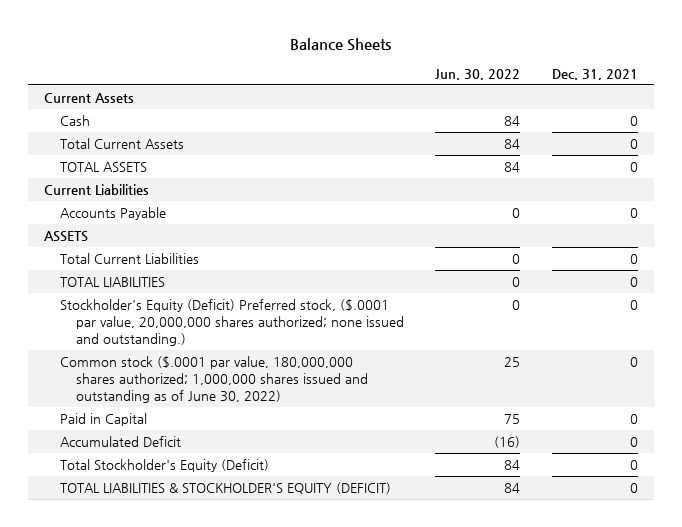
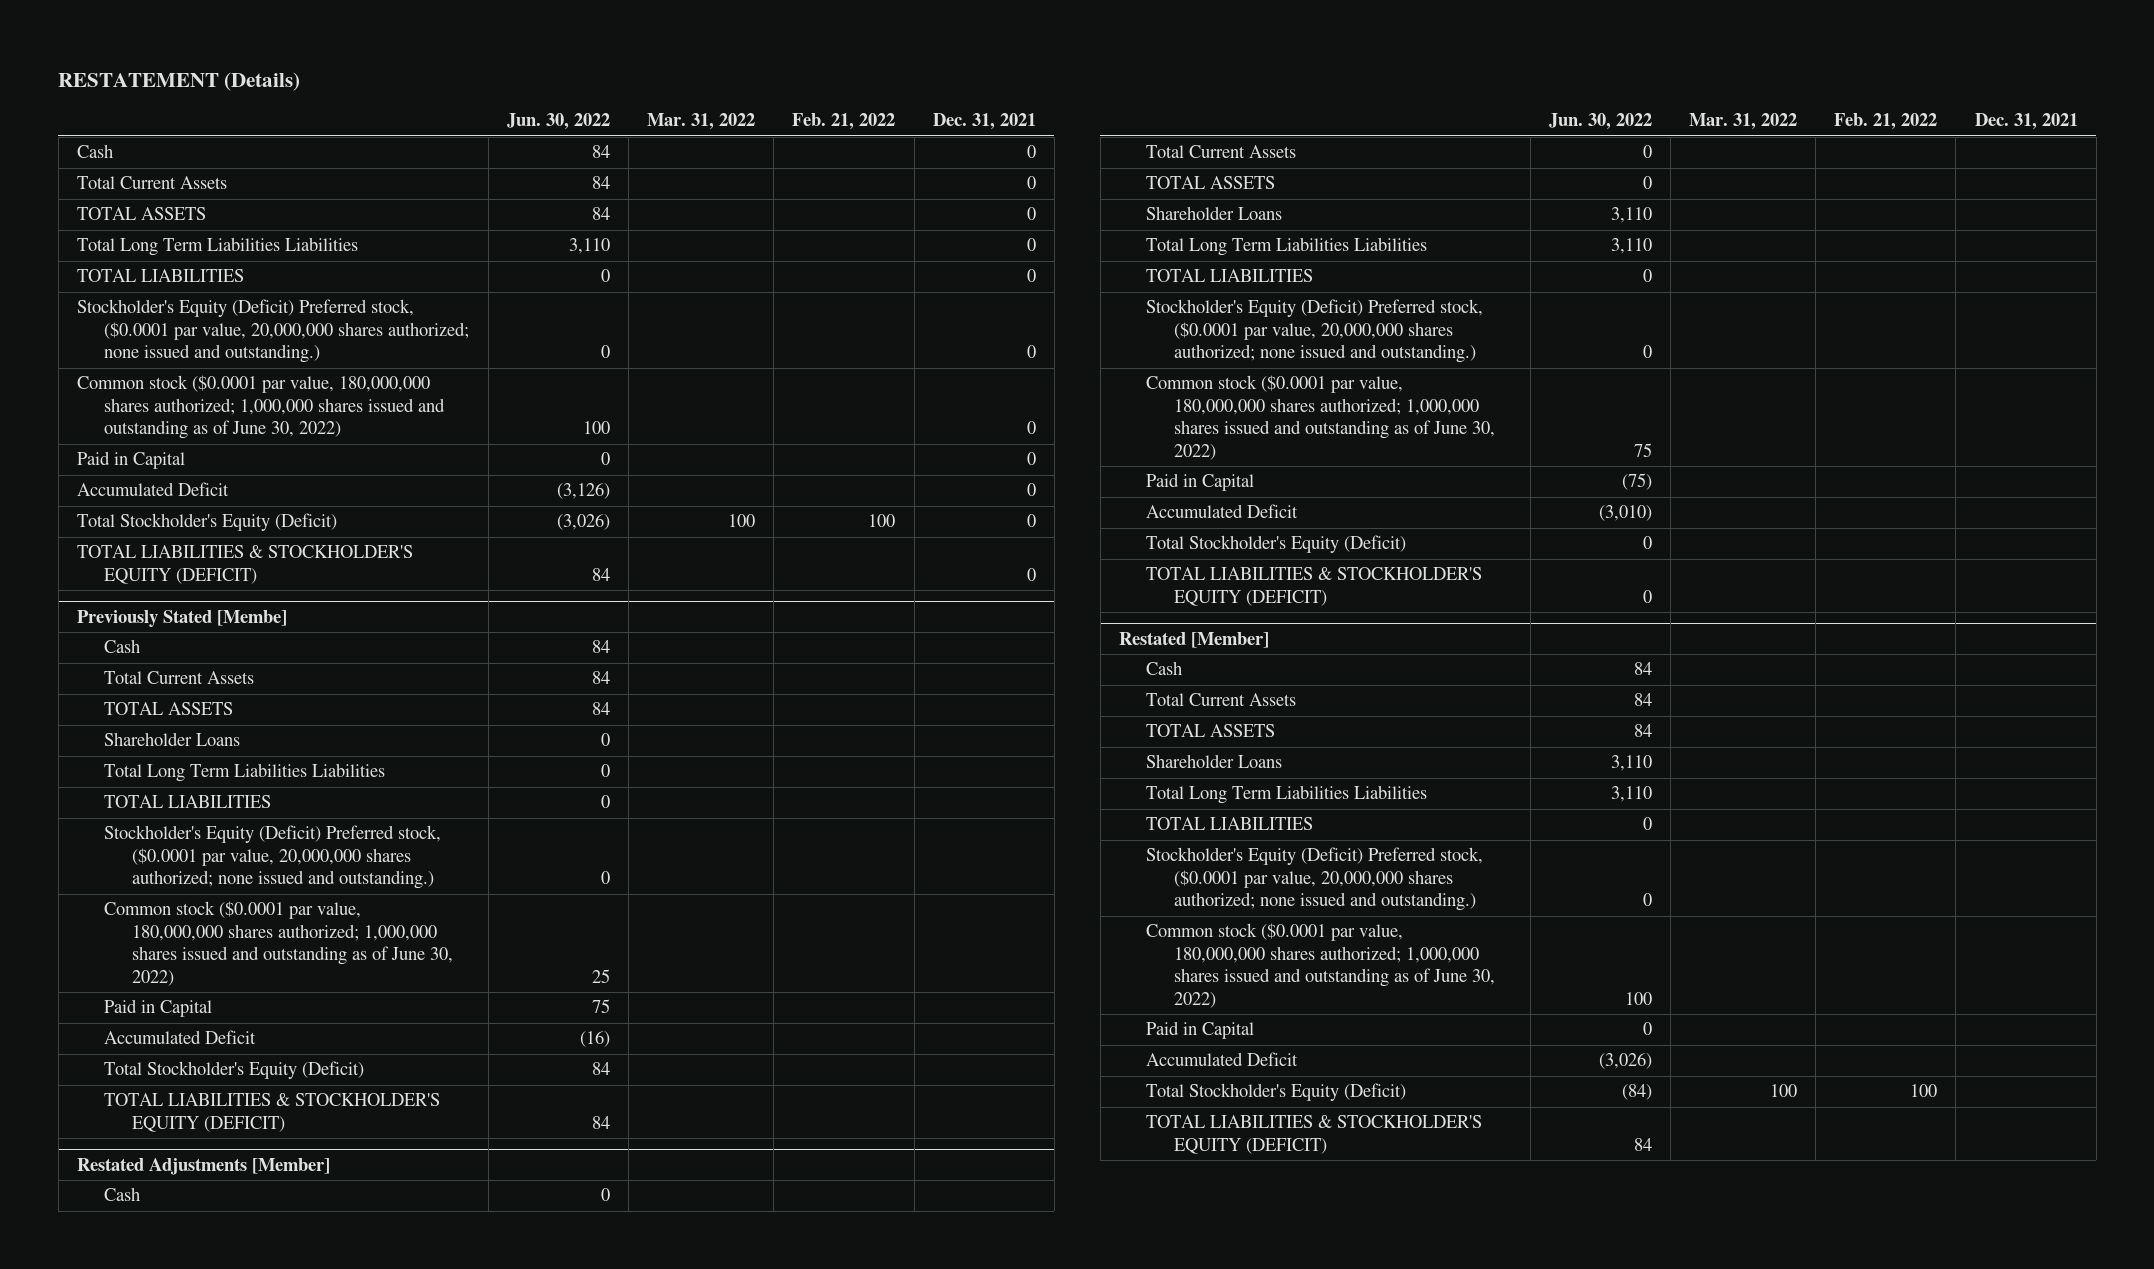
- Balance Sheets
+ RESTATEMENT (Details)
- | Jun. 30, 2022 | Dec. 31, 2021
+ | Jun. 30, 2022 | Mar. 31, 2022 | Feb. 21, 2022 | Dec. 31, 2021
- Current Assets
- Current Liabilities
- Accounts Payable | 0 | 0
- ASSETS
- Total Current Liabilities | 0 | 0
+ Total Long Term Liabilities Liabilities | 3,110 | | | 0
- Stockholder's Equity (Deficit) Preferred stock, ($.0001 par value, 20,000,000 shares authorized; none issued and outstanding.) | 0 | 0
- Common stock ($.0001 par value, 180,000,000 shares authorized; 1,000,000 shares issued and outstanding as of June 30, 2022) | 25 | 0
- Paid in Capital | 75 | 0
- Accumulated Deficit | (16) | 0
- Total Stockholder's Equity (Deficit) | 84 | 0
+ Stockholder's Equity (Deficit) Preferred stock, ($0.0001 par value, 20,000,000 shares authorized; none issued and outstanding.) | 0 | | | 0
+ Common stock ($0.0001 par value, 180,000,000 shares authorized; 1,000,000 shares issued and outstanding as of June 30, 2022) | 100 | | | 0
+ Paid in Capital | 0 | | | 0
+ Accumulated Deficit | (3,126) | | | 0
+ Total Stockholder's Equity (Deficit) | (3,026) | 100 | 100 | 0
+ Previously Stated [Membe]
+ Cash | 84 | | |
+ Total Current Assets | 84 | | |
+ TOTAL ASSETS | 84 | | |
+ Shareholder Loans | 0 | | |
+ Total Long Term Liabilities Liabilities | 0 | | |
+ TOTAL LIABILITIES | 0 | | |
+ Stockholder's Equity (Deficit) Preferred stock, ($0.0001 par value, 20,000,000 shares authorized; none issued and outstanding.) | 0 | | |
+ Common stock ($0.0001 par value, 180,000,000 shares authorized; 1,000,000 shares issued and outstanding as of June 30, 2022) | 25 | | |
+ Paid in Capital | 75 | | |
+ Accumulated Deficit | (16) | | |
+ Total Stockholder's Equity (Deficit) | 84 | | |
+ TOTAL LIABILITIES & STOCKHOLDER'S EQUITY (DEFICIT) | 84 | | |
+ Restated Adjustments [Member]
+ Cash | 0 | | |
+ Total Current Assets | 0 | | |
+ TOTAL ASSETS | 0 | | |
+ Shareholder Loans | 3,110 | | |
+ Total Long Term Liabilities Liabilities | 3,110 | | |
+ TOTAL LIABILITIES | 0 | | |
+ Stockholder's Equity (Deficit) Preferred stock, ($0.0001 par value, 20,000,000 shares authorized; none issued and outstanding.) | 0 | | |
+ Common stock ($0.0001 par value, 180,000,000 shares authorized; 1,000,000 shares issued and outstanding as of June 30, 2022) | 75 | | |
+ Paid in Capital | (75) | | |
+ Accumulated Deficit | (3,010) | | |
+ Total Stockholder's Equity (Deficit) | 0 | | |
+ TOTAL LIABILITIES & STOCKHOLDER'S EQUITY (DEFICIT) | 0 | | |
+ Restated [Member]
+ Cash | 84 | | |
+ Total Current Assets | 84 | | |
+ TOTAL ASSETS | 84 | | |
+ Shareholder Loans | 3,110 | | |
+ Total Long Term Liabilities Liabilities | 3,110 | | |
+ TOTAL LIABILITIES | 0 | | |
+ Stockholder's Equity (Deficit) Preferred stock, ($0.0001 par value, 20,000,000 shares authorized; none issued and outstanding.) | 0 | | |
+ Common stock ($0.0001 par value, 180,000,000 shares authorized; 1,000,000 shares issued and outstanding as of June 30, 2022) | 100 | | |
+ Paid in Capital | 0 | | |
+ Accumulated Deficit | (3,026) | | |
+ Total Stockholder's Equity (Deficit) | (84) | 100 | 100 |
+ TOTAL LIABILITIES & STOCKHOLDER'S EQUITY (DEFICIT) | 84 | | |

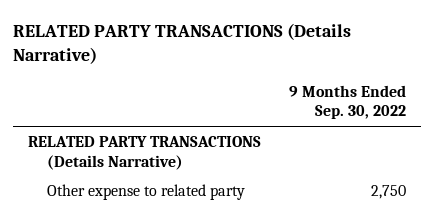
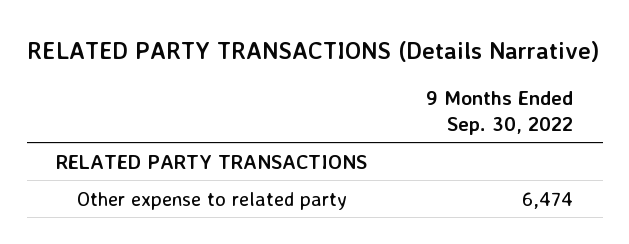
- RELATED PARTY TRANSACTIONS (Details Narrative)
- Other expense to related party | 2,750
+ RELATED PARTY TRANSACTIONS
+ Other expense to related party | 6,474

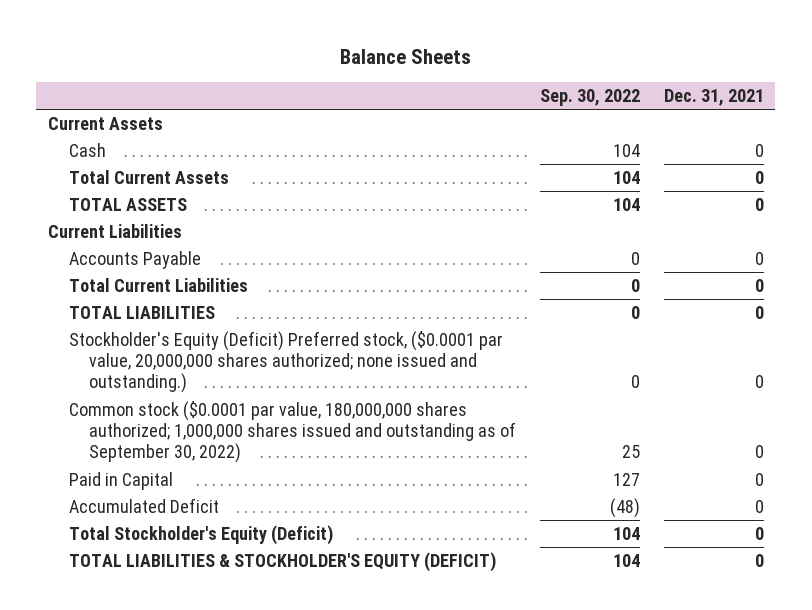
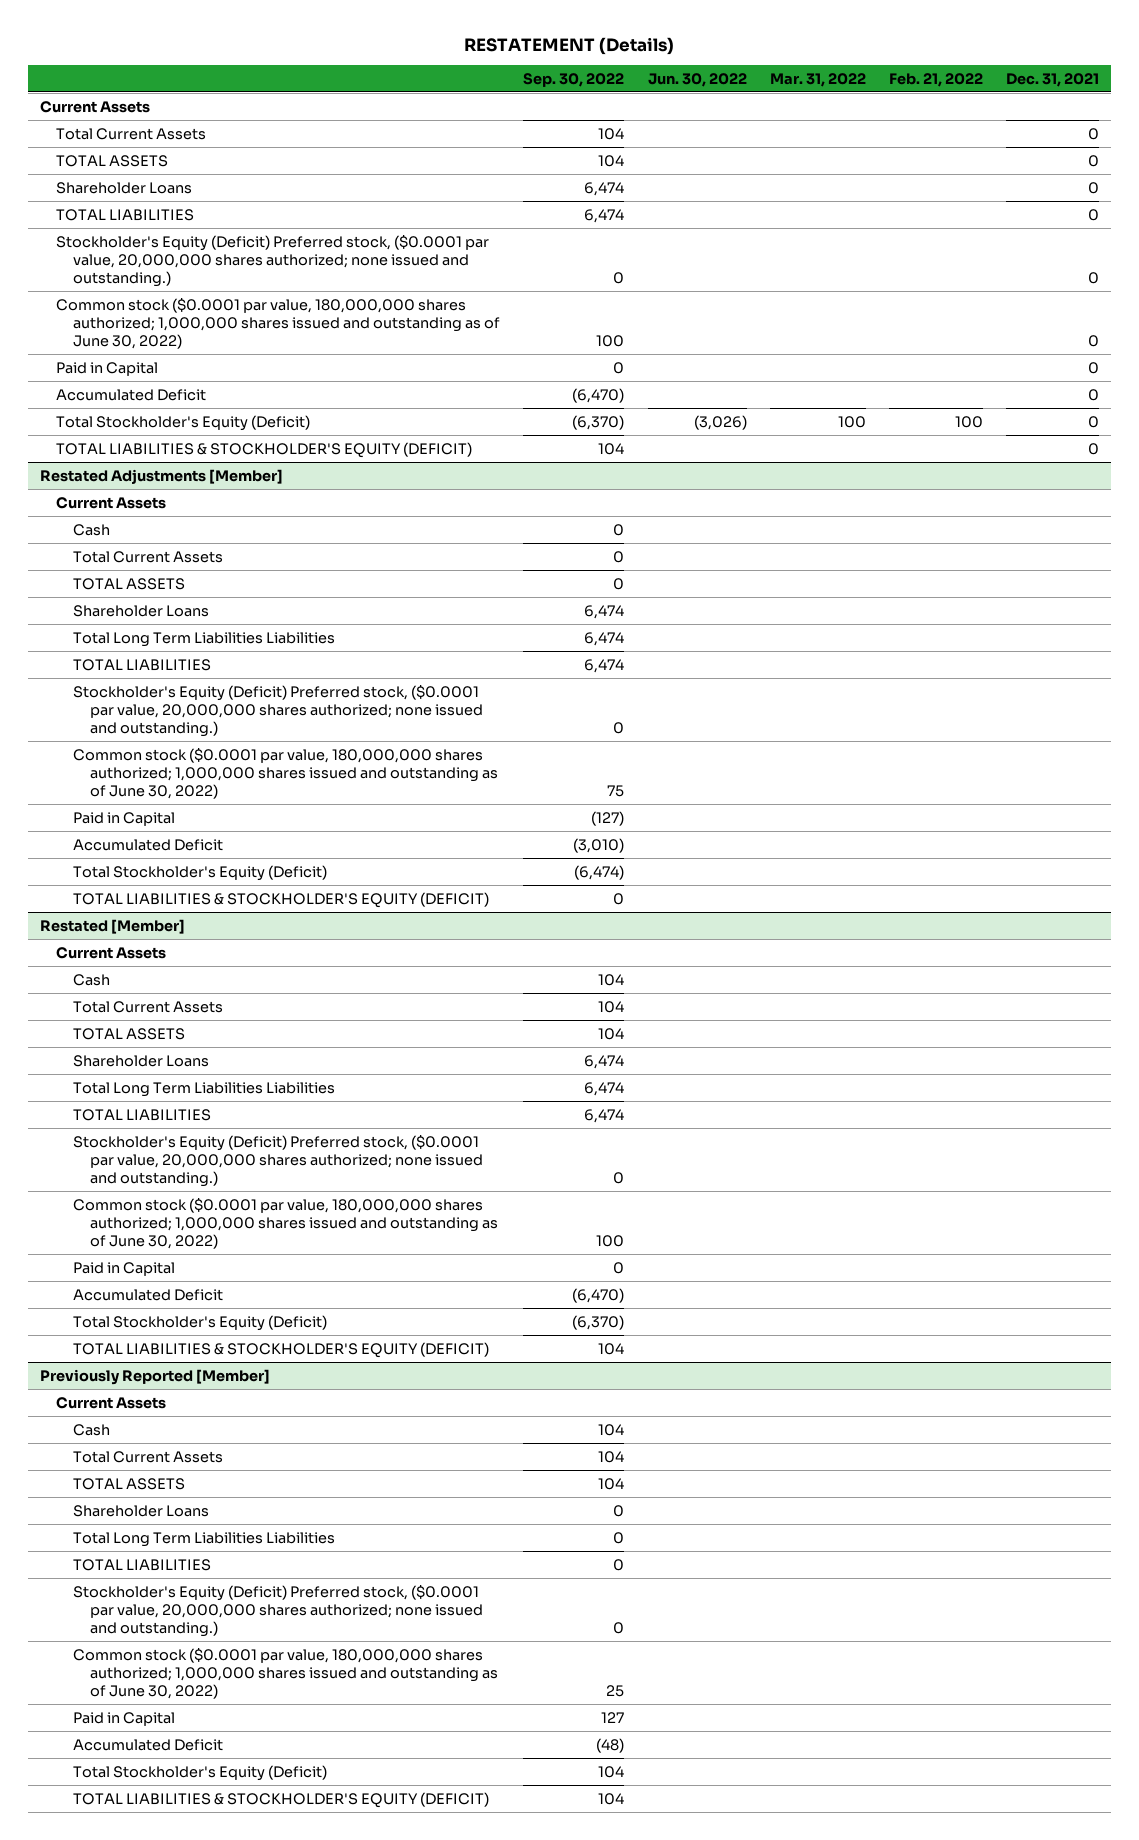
- Balance Sheets
+ RESTATEMENT (Details)
- | Sep. 30, 2022 | Dec. 31, 2021
+ | Sep. 30, 2022 | Jun. 30, 2022 | Mar. 31, 2022 | Feb. 21, 2022 | Dec. 31, 2021
- Cash | 104 | 0
- Current Liabilities
- Accounts Payable | 0 | 0
- Total Current Liabilities | 0 | 0
- TOTAL LIABILITIES | 0 | 0
+ Shareholder Loans | 6,474 | | | | 0
+ TOTAL LIABILITIES | 6,474 | | | | 0
- Common stock ($0.0001 par value, 180,000,000 shares authorized; 1,000,000 shares issued and outstanding as of September 30, 2022) | 25 | 0
- Paid in Capital | 127 | 0
- Accumulated Deficit | (48) | 0
- Total Stockholder's Equity (Deficit) | 104 | 0
+ Common stock ($0.0001 par value, 180,000,000 shares authorized; 1,000,000 shares issued and outstanding as of June 30, 2022) | 100 | | | | 0
+ Paid in Capital | 0 | | | | 0
+ Accumulated Deficit | (6,470) | | | | 0
+ Total Stockholder's Equity (Deficit) | (6,370) | (3,026) | 100 | 100 | 0
+ Restated Adjustments [Member]
+ Current Assets
+ Cash | 0 | | | |
+ Total Current Assets | 0 | | | |
+ TOTAL ASSETS | 0 | | | |
+ Shareholder Loans | 6,474 | | | |
+ Total Long Term Liabilities Liabilities | 6,474 | | | |
+ TOTAL LIABILITIES | 6,474 | | | |
+ Stockholder's Equity (Deficit) Preferred stock, ($0.0001 par value, 20,000,000 shares authorized; none issued and outstanding.) | 0 | | | |
+ Common stock ($0.0001 par value, 180,000,000 shares authorized; 1,000,000 shares issued and outstanding as of June 30, 2022) | 75 | | | |
+ Paid in Capital | (127) | | | |
+ Accumulated Deficit | (3,010) | | | |
+ Total Stockholder's Equity (Deficit) | (6,474) | | | |
+ TOTAL LIABILITIES & STOCKHOLDER'S EQUITY (DEFICIT) | 0 | | | |
+ Restated [Member]
+ Current Assets
+ Cash | 104 | | | |
+ Total Current Assets | 104 | | | |
+ TOTAL ASSETS | 104 | | | |
+ Shareholder Loans | 6,474 | | | |
+ Total Long Term Liabilities Liabilities | 6,474 | | | |
+ TOTAL LIABILITIES | 6,474 | | | |
+ Stockholder's Equity (Deficit) Preferred stock, ($0.0001 par value, 20,000,000 shares authorized; none issued and outstanding.) | 0 | | | |
+ Common stock ($0.0001 par value, 180,000,000 shares authorized; 1,000,000 shares issued and outstanding as of June 30, 2022) | 100 | | | |
+ Paid in Capital | 0 | | | |
+ Accumulated Deficit | (6,470) | | | |
+ Total Stockholder's Equity (Deficit) | (6,370) | | | |
+ TOTAL LIABILITIES & STOCKHOLDER'S EQUITY (DEFICIT) | 104 | | | |
+ Previously Reported [Member]
+ Current Assets
+ Cash | 104 | | | |
+ Total Current Assets | 104 | | | |
+ TOTAL ASSETS | 104 | | | |
+ Shareholder Loans | 0 | | | |
+ Total Long Term Liabilities Liabilities | 0 | | | |
+ TOTAL LIABILITIES | 0 | | | |
+ Stockholder's Equity (Deficit) Preferred stock, ($0.0001 par value, 20,000,000 shares authorized; none issued and outstanding.) | 0 | | | |
+ Common stock ($0.0001 par value, 180,000,000 shares authorized; 1,000,000 shares issued and outstanding as of June 30, 2022) | 25 | | | |
+ Paid in Capital | 127 | | | |
+ Accumulated Deficit | (48) | | | |
+ Total Stockholder's Equity (Deficit) | 104 | | | |
+ TOTAL LIABILITIES & STOCKHOLDER'S EQUITY (DEFICIT) | 104 | | | |

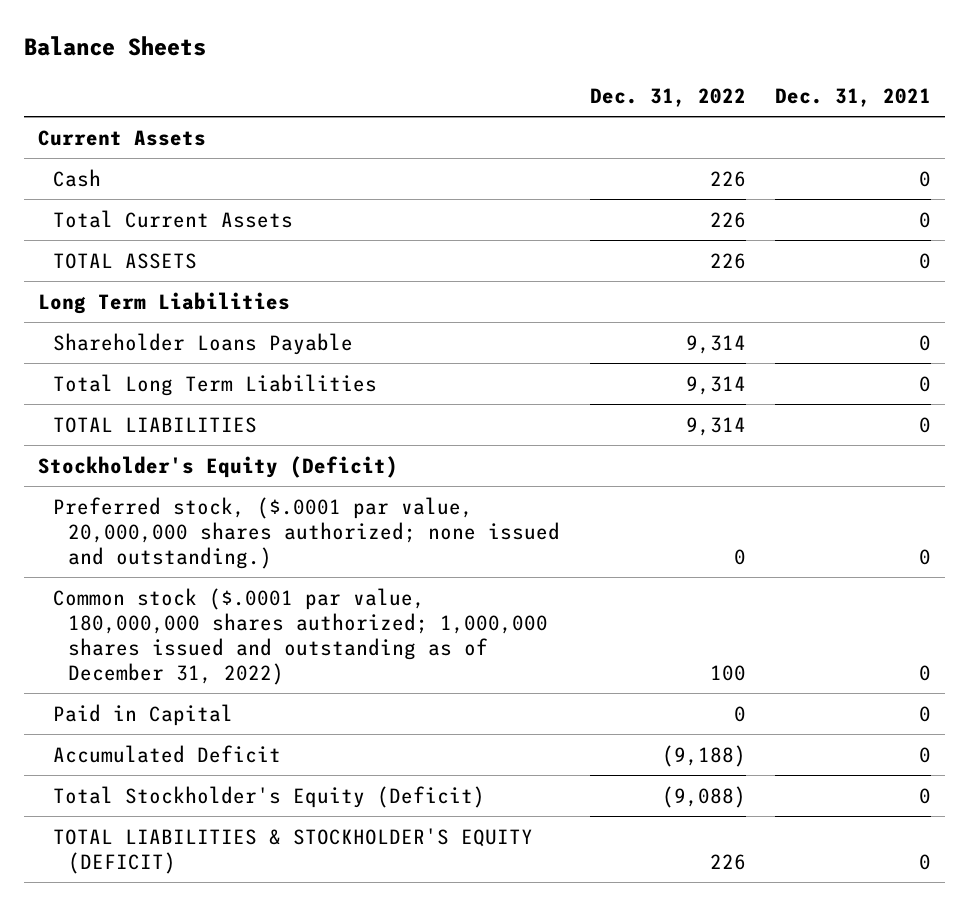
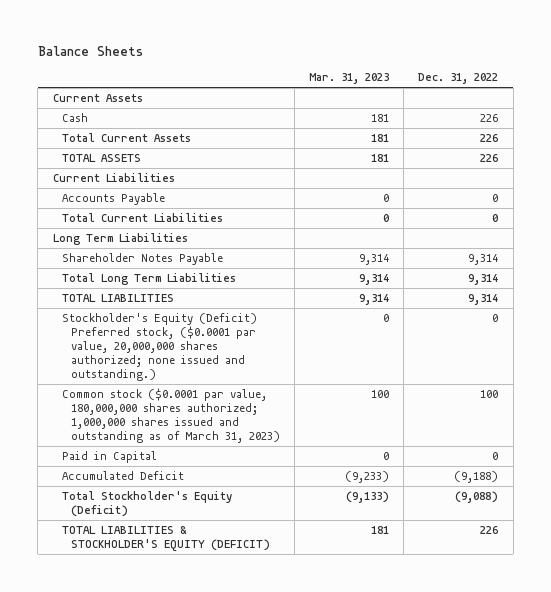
- | Dec. 31, 2022 | Dec. 31, 2021
+ | Mar. 31, 2023 | Dec. 31, 2022
+ Current Liabilities
+ Accounts Payable | 0 | 0
+ Total Current Liabilities | 0 | 0
- Shareholder Loans Payable | 9,314 | 0
+ Shareholder Notes Payable | 9,314 | 9,314
- Stockholder's Equity (Deficit)
- Preferred stock, ($.0001 par value, 20,000,000 shares authorized; none issued and outstanding.) | 0 | 0
- Common stock ($.0001 par value, 180,000,000 shares authorized; 1,000,000 shares issued and outstanding as of December 31, 2022) | 100 | 0
+ Stockholder's Equity (Deficit) Preferred stock, ($0.0001 par value, 20,000,000 shares authorized; none issued and outstanding.) | 0 | 0
+ Common stock ($0.0001 par value, 180,000,000 shares authorized; 1,000,000 shares issued and outstanding as of March 31, 2023) | 100 | 100

